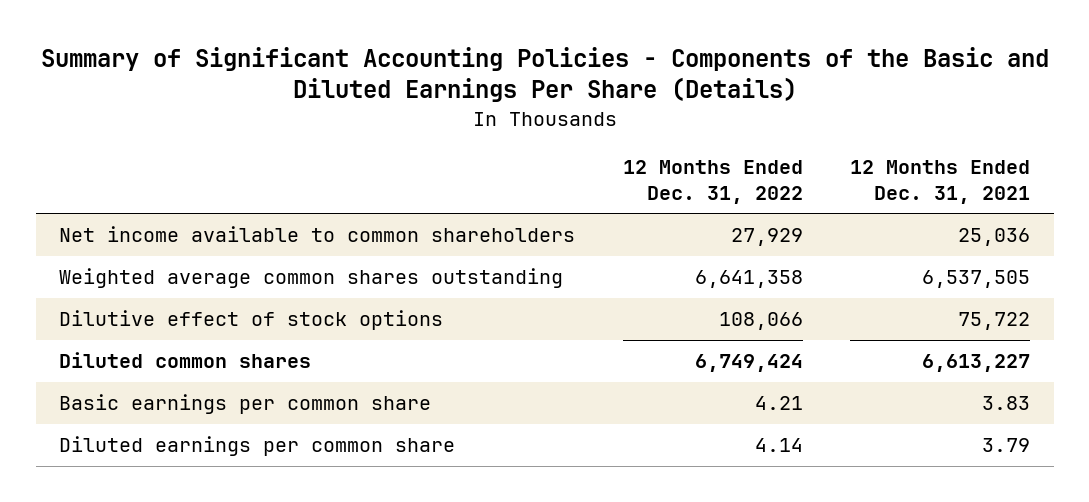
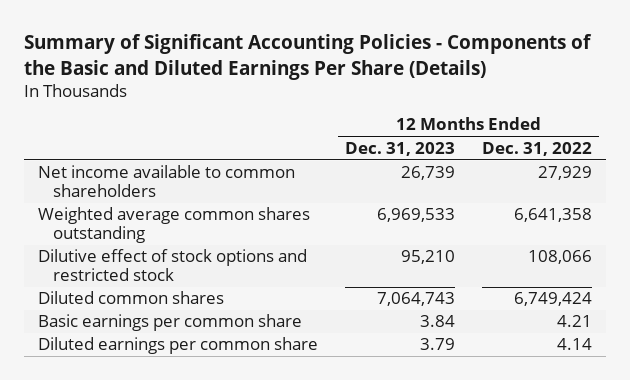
- | 12 Months Ended Dec. 31, 2022 | 12 Months Ended Dec. 31, 2021
+ | 12 Months Ended Dec. 31, 2023 | 12 Months Ended Dec. 31, 2022
- Dilutive effect of stock options | 108,066 | 75,722
+ Dilutive effect of stock options and restricted stock | 95,210 | 108,066

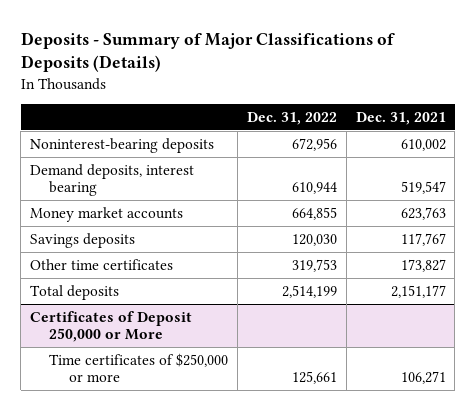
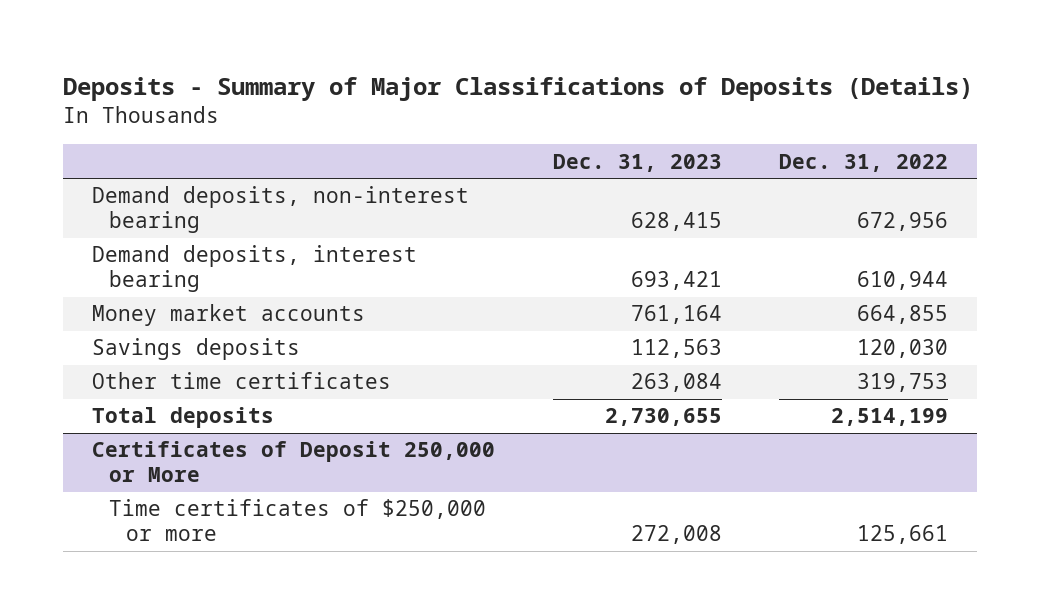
- | Dec. 31, 2022 | Dec. 31, 2021
+ | Dec. 31, 2023 | Dec. 31, 2022
- Noninterest-bearing deposits | 672,956 | 610,002
+ Demand deposits, non-interest bearing | 628,415 | 672,956

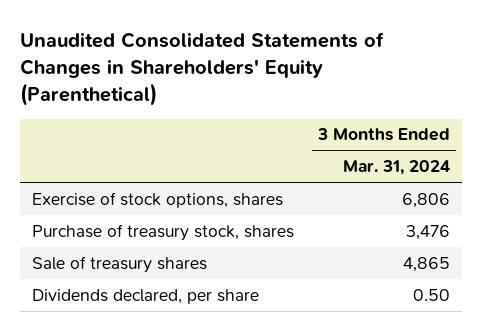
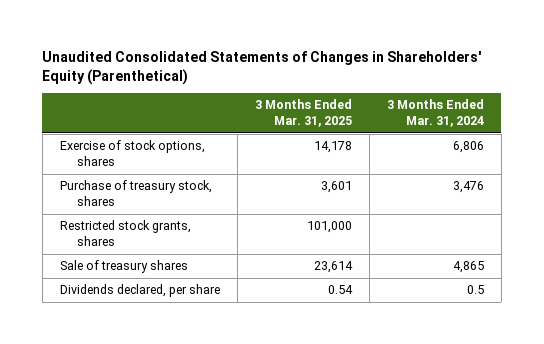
- | 3 Months Ended Mar. 31, 2024
+ | 3 Months Ended Mar. 31, 2025 | 3 Months Ended Mar. 31, 2024
+ Restricted stock grants, shares | 101,000 |
- Dividends declared, per share | 0.50
+ Dividends declared, per share | 0.54 | 0.5

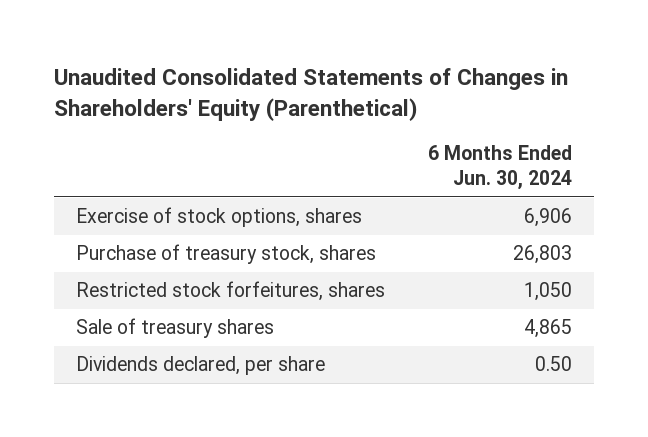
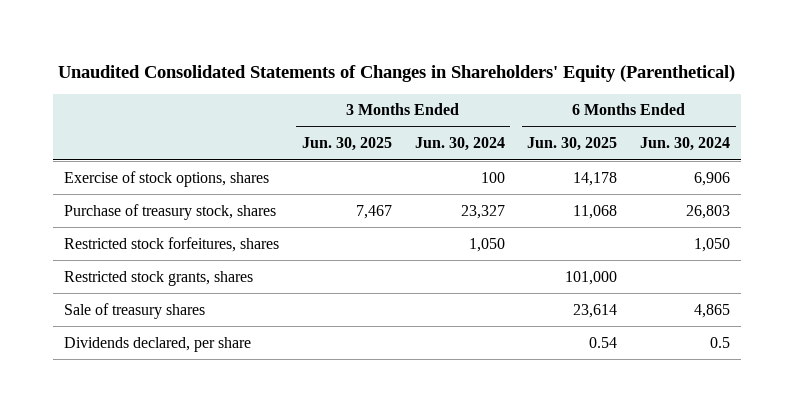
- | 6 Months Ended Jun. 30, 2024
+ | 3 Months Ended Jun. 30, 2025 | 3 Months Ended Jun. 30, 2024 | 6 Months Ended Jun. 30, 2025 | 6 Months Ended Jun. 30, 2024
+ Restricted stock grants, shares | | | 101,000 |
- Dividends declared, per share | 0.50
+ Dividends declared, per share | | | 0.54 | 0.5

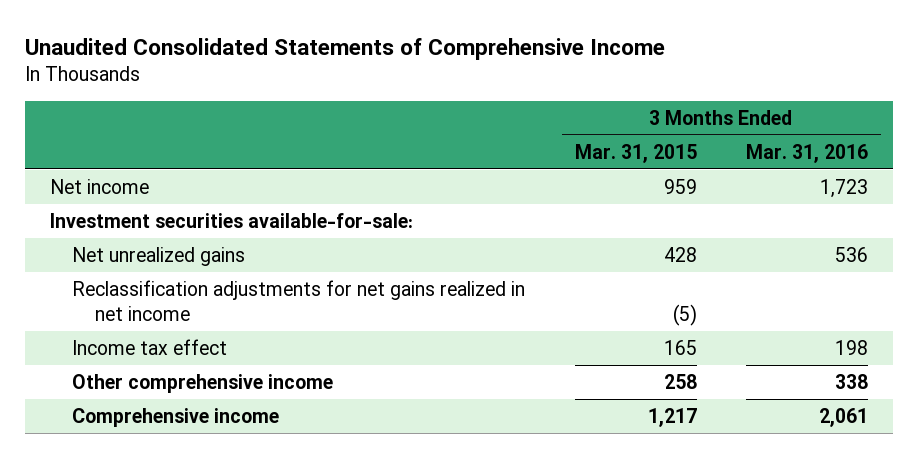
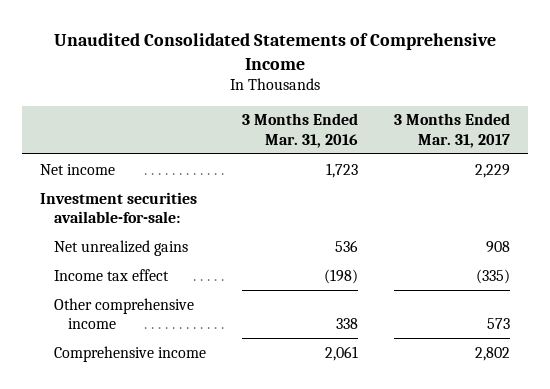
- | 3 Months Ended Mar. 31, 2015 | 3 Months Ended Mar. 31, 2016
+ | 3 Months Ended Mar. 31, 2016 | 3 Months Ended Mar. 31, 2017
- Reclassification adjustments for net gains realized in net income | (5) |
- Income tax effect | 165 | 198
+ Income tax effect | (198) | (335)

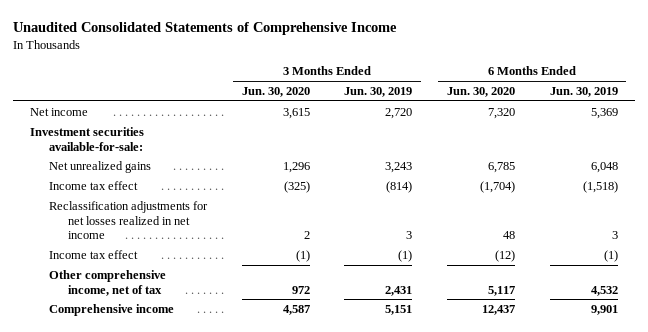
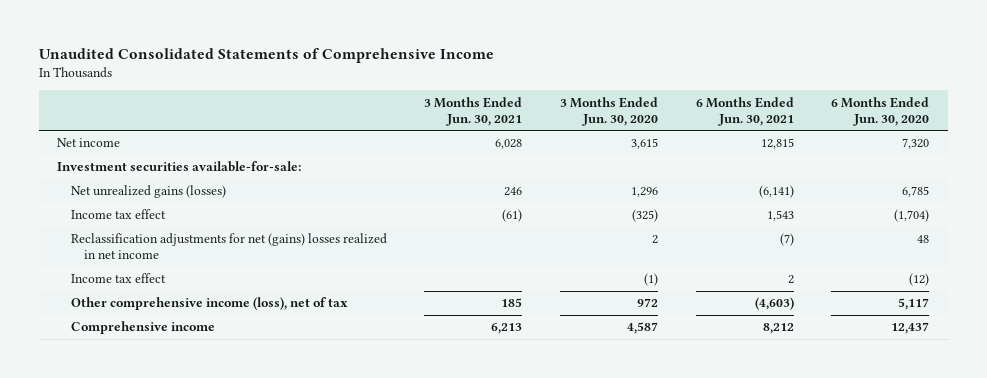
- | 3 Months Ended Jun. 30, 2020 | 3 Months Ended Jun. 30, 2019 | 6 Months Ended Jun. 30, 2020 | 6 Months Ended Jun. 30, 2019
+ | 3 Months Ended Jun. 30, 2021 | 3 Months Ended Jun. 30, 2020 | 6 Months Ended Jun. 30, 2021 | 6 Months Ended Jun. 30, 2020
- Net unrealized gains | 1,296 | 3,243 | 6,785 | 6,048
+ Net unrealized gains (losses) | 246 | 1,296 | (6,141) | 6,785
- Reclassification adjustments for net losses realized in net income | 2 | 3 | 48 | 3
+ Reclassification adjustments for net (gains) losses realized in net income | | 2 | (7) | 48
- Other comprehensive income, net of tax | 972 | 2,431 | 5,117 | 4,532
+ Other comprehensive income (loss), net of tax | 185 | 972 | (4,603) | 5,117

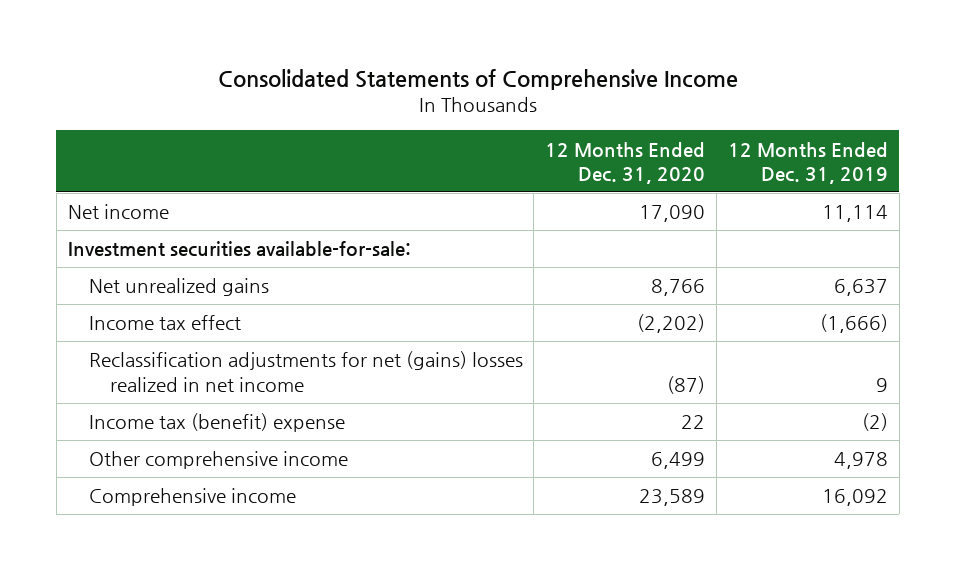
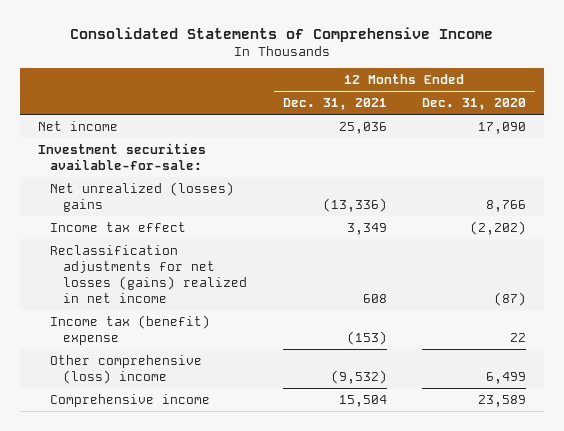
- | 12 Months Ended Dec. 31, 2020 | 12 Months Ended Dec. 31, 2019
+ | 12 Months Ended Dec. 31, 2021 | 12 Months Ended Dec. 31, 2020
- Net unrealized gains | 8,766 | 6,637
+ Net unrealized (losses) gains | (13,336) | 8,766
- Reclassification adjustments for net (gains) losses realized in net income | (87) | 9
+ Reclassification adjustments for net losses (gains) realized in net income | 608 | (87)
- Other comprehensive income | 6,499 | 4,978
+ Other comprehensive (loss) income | (9,532) | 6,499

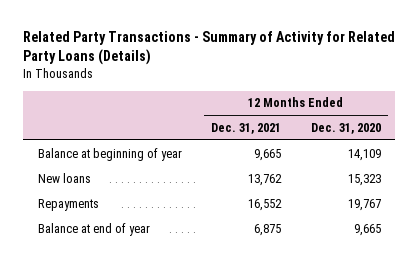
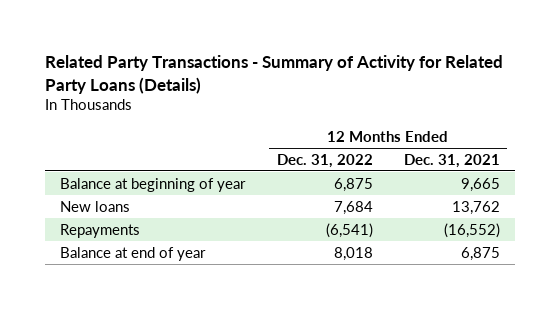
- | 12 Months Ended Dec. 31, 2021 | 12 Months Ended Dec. 31, 2020
+ | 12 Months Ended Dec. 31, 2022 | 12 Months Ended Dec. 31, 2021
- Repayments | 16,552 | 19,767
+ Repayments | (6,541) | (16,552)

